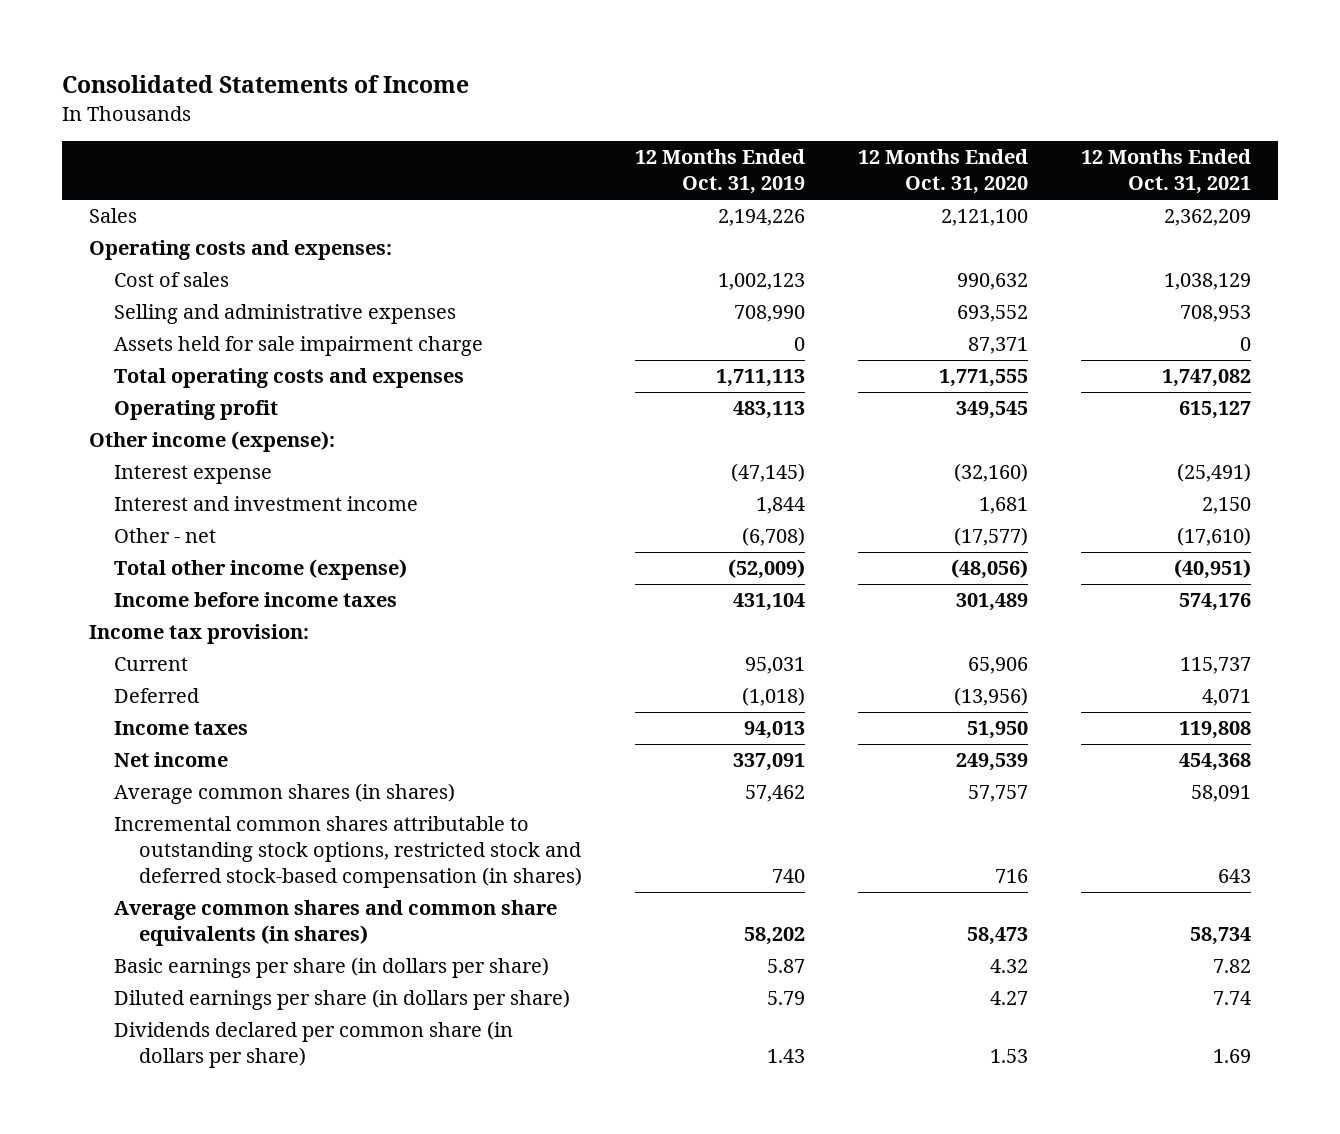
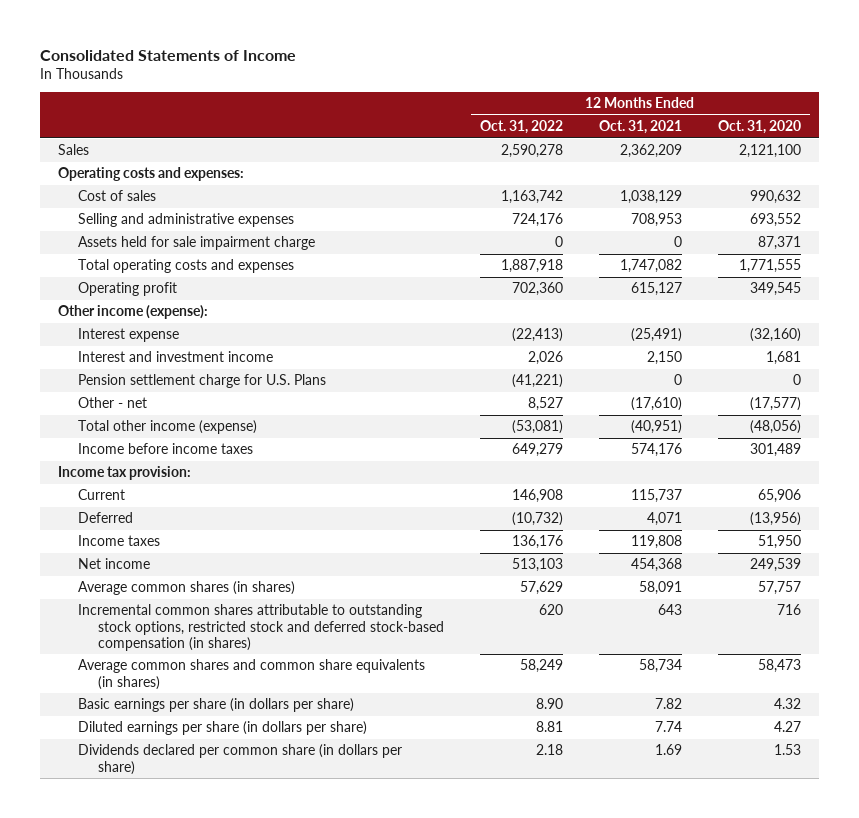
- | 12 Months Ended Oct. 31, 2019 | 12 Months Ended Oct. 31, 2020 | 12 Months Ended Oct. 31, 2021
+ | 12 Months Ended Oct. 31, 2022 | 12 Months Ended Oct. 31, 2021 | 12 Months Ended Oct. 31, 2020
+ Pension settlement charge for U.S. Plans | (41,221) | 0 | 0

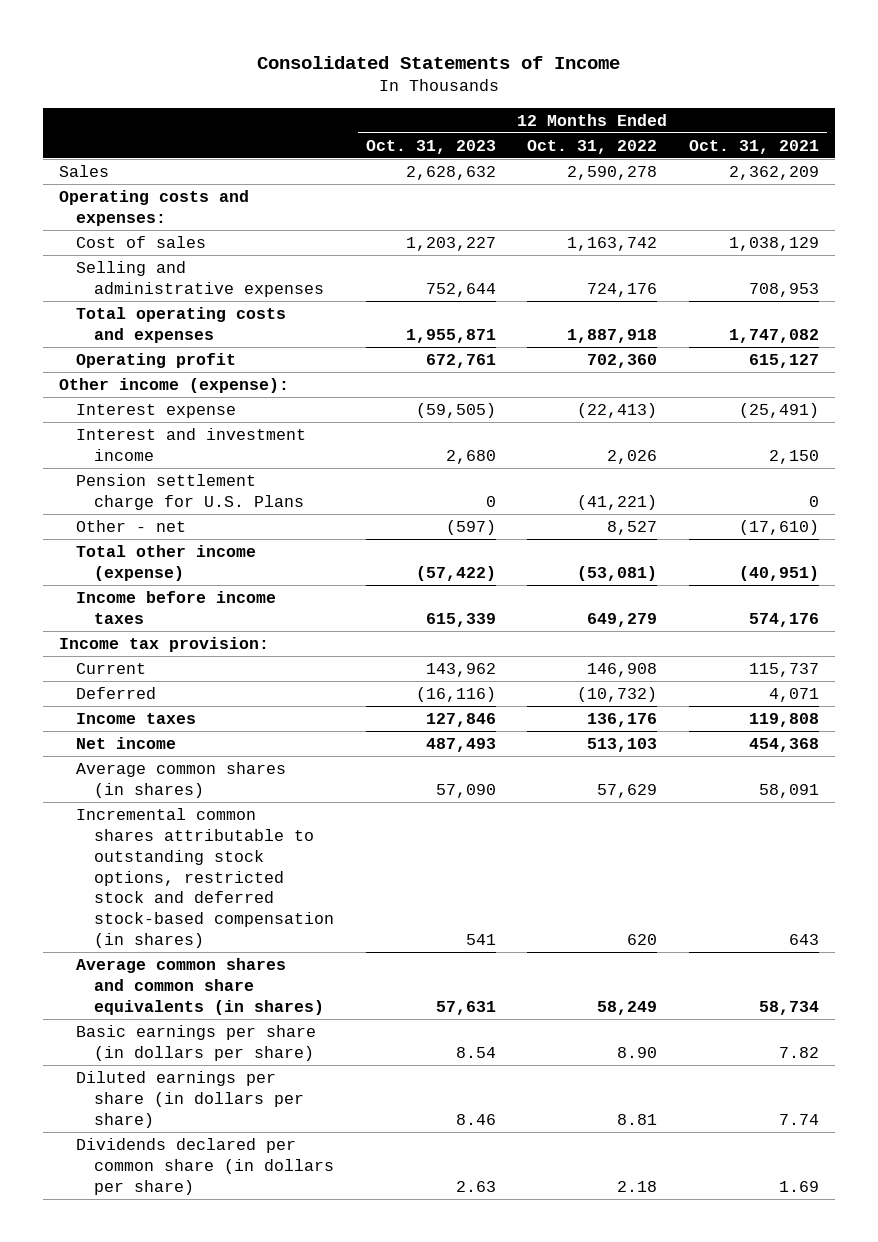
- | 12 Months Ended Oct. 31, 2022 | 12 Months Ended Oct. 31, 2021 | 12 Months Ended Oct. 31, 2020
+ | 12 Months Ended Oct. 31, 2023 | 12 Months Ended Oct. 31, 2022 | 12 Months Ended Oct. 31, 2021
- Assets held for sale impairment charge | 0 | 0 | 87,371

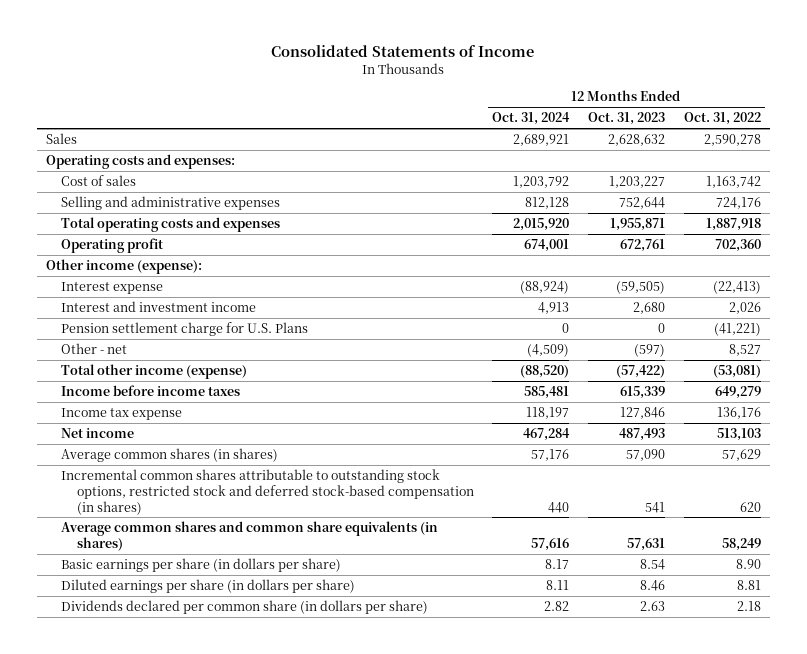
- | 12 Months Ended Oct. 31, 2023 | 12 Months Ended Oct. 31, 2022 | 12 Months Ended Oct. 31, 2021
+ | 12 Months Ended Oct. 31, 2024 | 12 Months Ended Oct. 31, 2023 | 12 Months Ended Oct. 31, 2022
- Income tax provision:
- Current | 143,962 | 146,908 | 115,737
- Deferred | (16,116) | (10,732) | 4,071
- Income taxes | 127,846 | 136,176 | 119,808
+ Income tax expense | 118,197 | 127,846 | 136,176

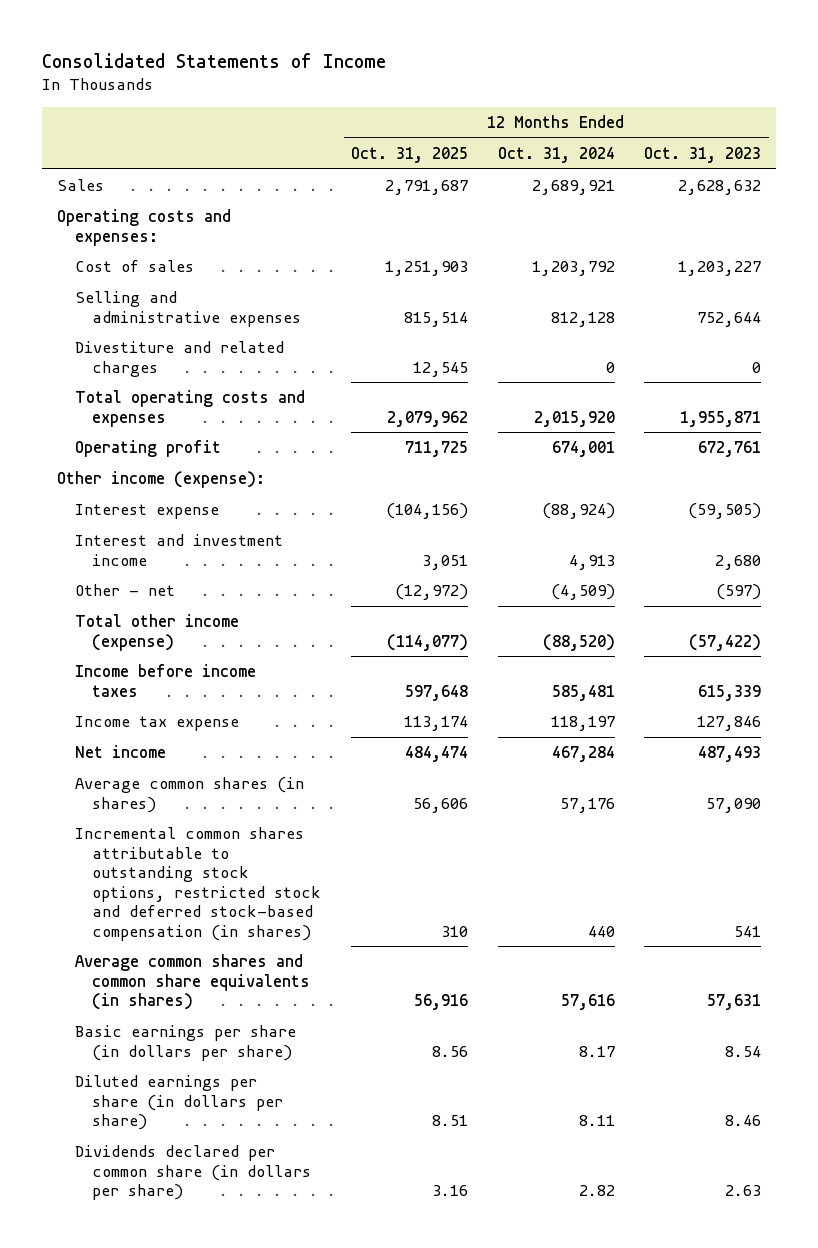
- | 12 Months Ended Oct. 31, 2024 | 12 Months Ended Oct. 31, 2023 | 12 Months Ended Oct. 31, 2022
+ | 12 Months Ended Oct. 31, 2025 | 12 Months Ended Oct. 31, 2024 | 12 Months Ended Oct. 31, 2023
+ Divestiture and related charges | 12,545 | 0 | 0
- Pension settlement charge for U.S. Plans | 0 | 0 | (41,221)

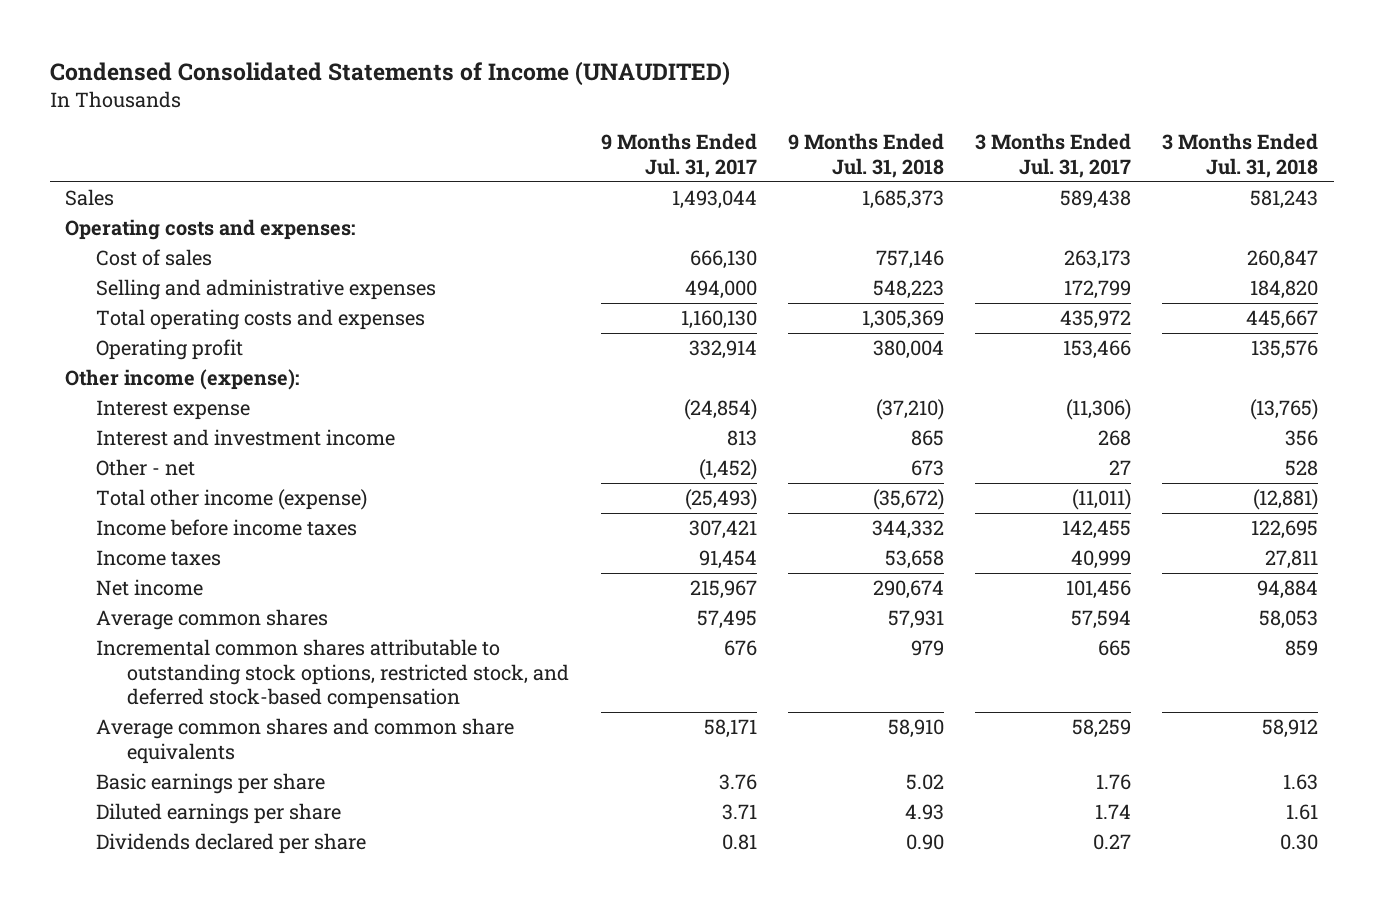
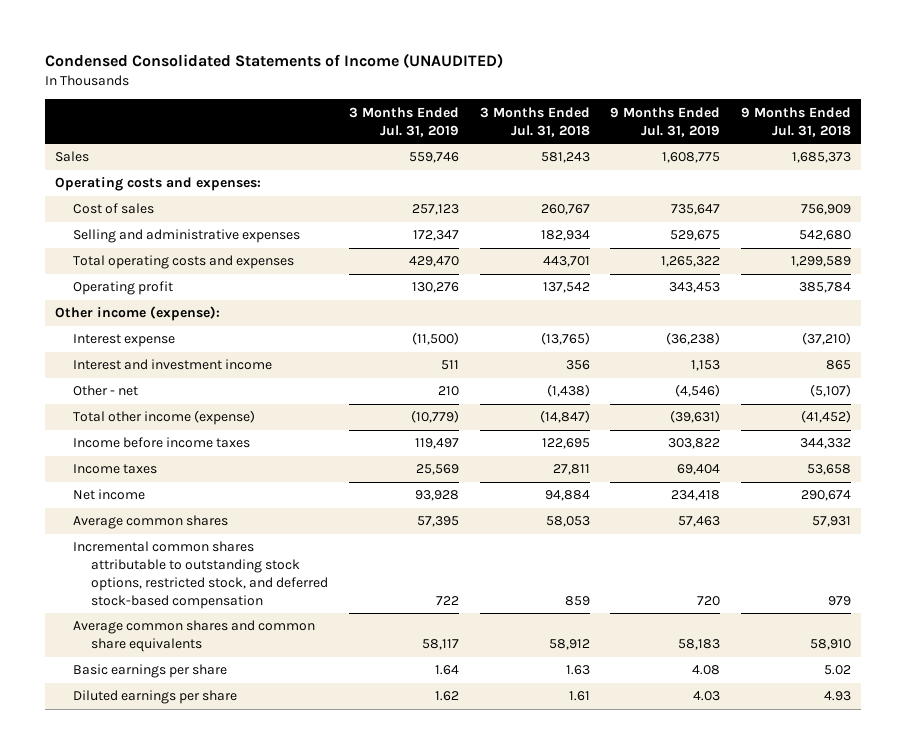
- | 9 Months Ended Jul. 31, 2017 | 9 Months Ended Jul. 31, 2018 | 3 Months Ended Jul. 31, 2017 | 3 Months Ended Jul. 31, 2018
+ | 3 Months Ended Jul. 31, 2019 | 3 Months Ended Jul. 31, 2018 | 9 Months Ended Jul. 31, 2019 | 9 Months Ended Jul. 31, 2018
- Cost of sales | 666,130 | 757,146 | 263,173 | 260,847
- Selling and administrative expenses | 494,000 | 548,223 | 172,799 | 184,820
- Total operating costs and expenses | 1,160,130 | 1,305,369 | 435,972 | 445,667
- Operating profit | 332,914 | 380,004 | 153,466 | 135,576
+ Cost of sales | 257,123 | 260,767 | 735,647 | 756,909
+ Selling and administrative expenses | 172,347 | 182,934 | 529,675 | 542,680
+ Total operating costs and expenses | 429,470 | 443,701 | 1,265,322 | 1,299,589
+ Operating profit | 130,276 | 137,542 | 343,453 | 385,784
- Other - net | (1,452) | 673 | 27 | 528
- Total other income (expense) | (25,493) | (35,672) | (11,011) | (12,881)
+ Other - net | 210 | (1,438) | (4,546) | (5,107)
+ Total other income (expense) | (10,779) | (14,847) | (39,631) | (41,452)
- Dividends declared per share | 0.81 | 0.90 | 0.27 | 0.30

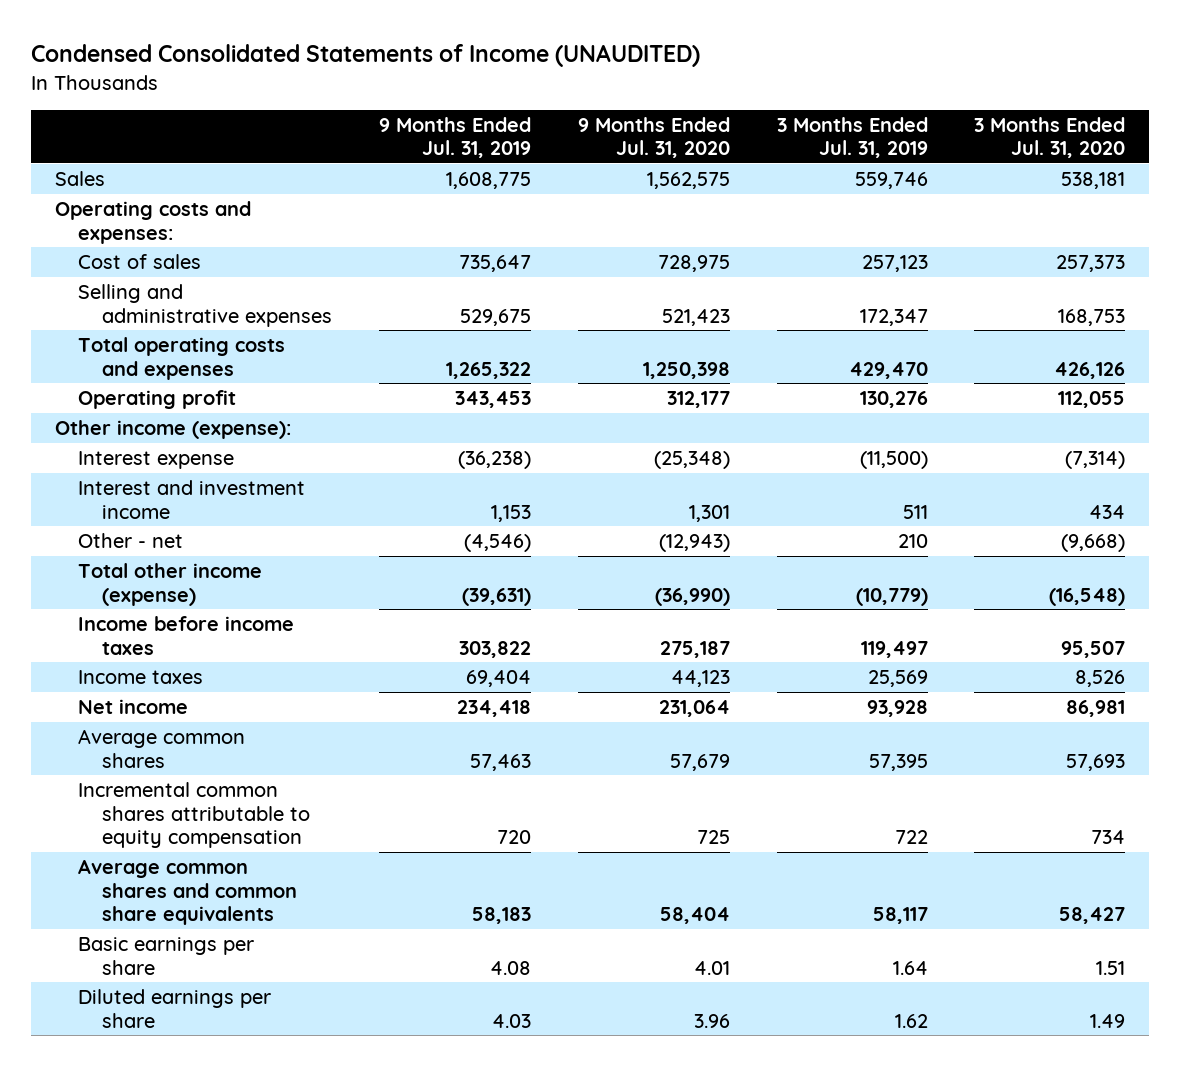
- | 3 Months Ended Jul. 31, 2019 | 3 Months Ended Jul. 31, 2018 | 9 Months Ended Jul. 31, 2019 | 9 Months Ended Jul. 31, 2018
+ | 9 Months Ended Jul. 31, 2019 | 9 Months Ended Jul. 31, 2020 | 3 Months Ended Jul. 31, 2019 | 3 Months Ended Jul. 31, 2020
- Incremental common shares attributable to outstanding stock options, restricted stock, and deferred stock-based compensation | 722 | 859 | 720 | 979
+ Incremental common shares attributable to equity compensation | 720 | 725 | 722 | 734

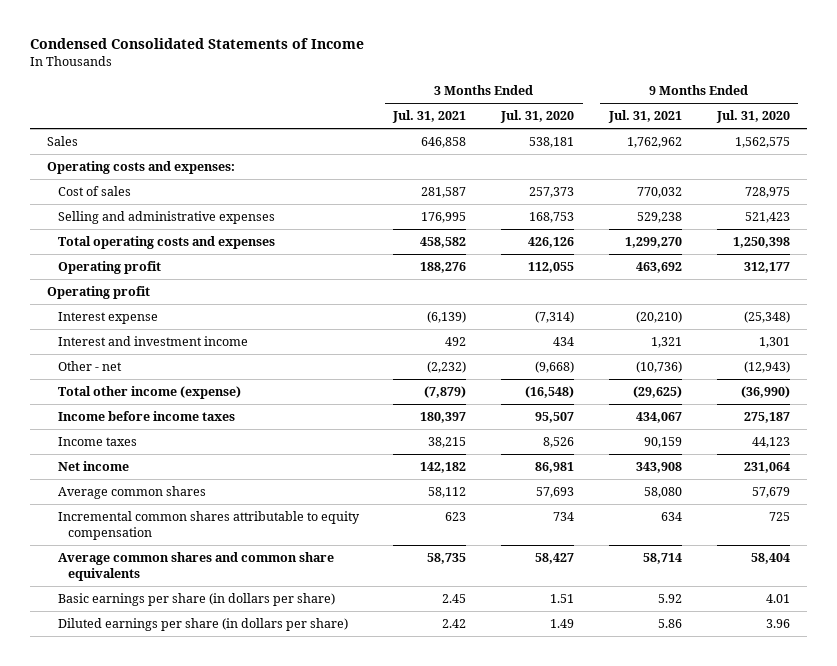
- Condensed Consolidated Statements of Income (UNAUDITED)
+ Condensed Consolidated Statements of Income
- | 9 Months Ended Jul. 31, 2019 | 9 Months Ended Jul. 31, 2020 | 3 Months Ended Jul. 31, 2019 | 3 Months Ended Jul. 31, 2020
+ | 3 Months Ended Jul. 31, 2021 | 3 Months Ended Jul. 31, 2020 | 9 Months Ended Jul. 31, 2021 | 9 Months Ended Jul. 31, 2020
- Other income (expense):
+ Operating profit
- Basic earnings per share | 4.08 | 4.01 | 1.64 | 1.51
- Diluted earnings per share | 4.03 | 3.96 | 1.62 | 1.49
+ Basic earnings per share (in dollars per share) | 2.45 | 1.51 | 5.92 | 4.01
+ Diluted earnings per share (in dollars per share) | 2.42 | 1.49 | 5.86 | 3.96

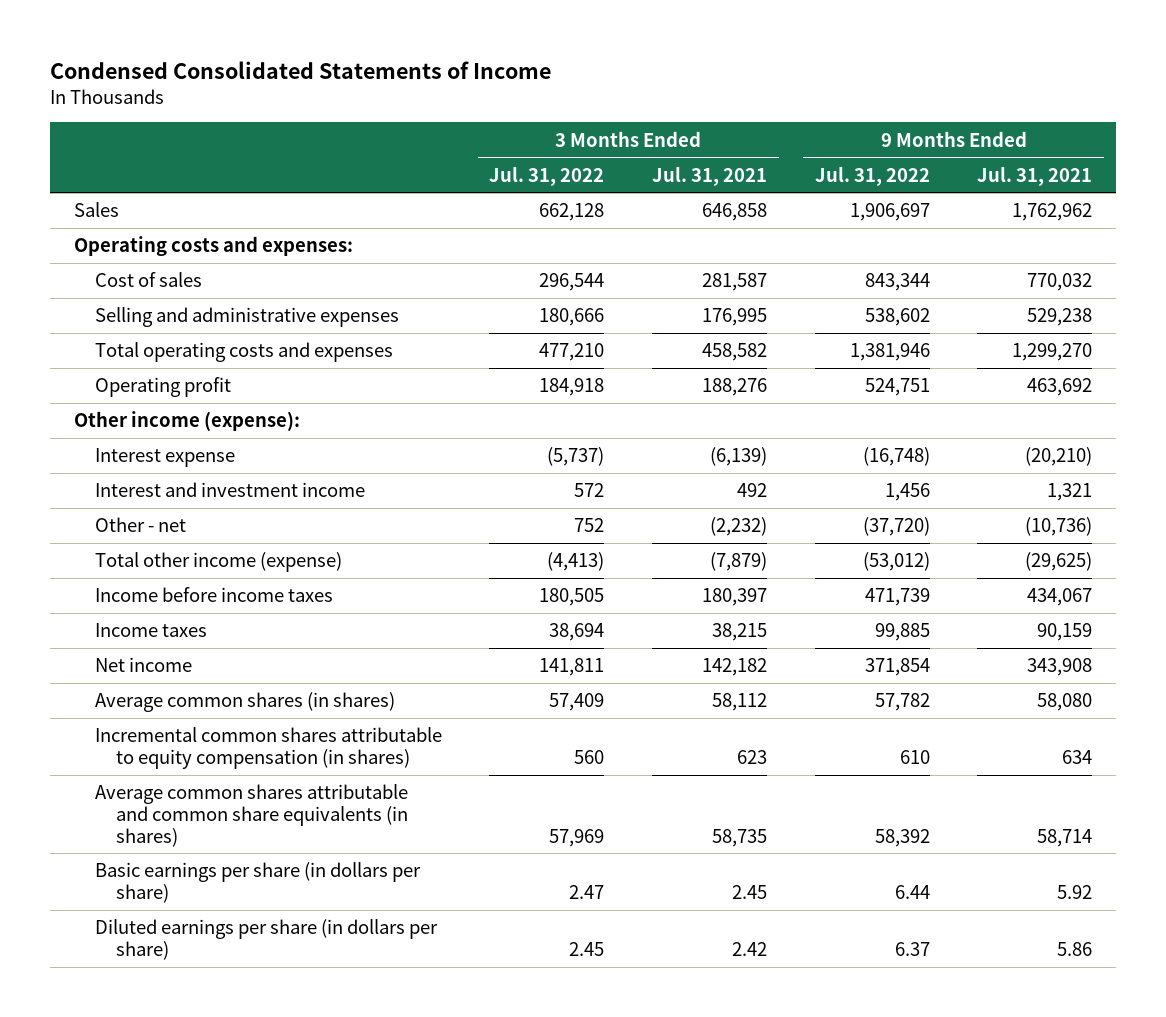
- | 3 Months Ended Jul. 31, 2021 | 3 Months Ended Jul. 31, 2020 | 9 Months Ended Jul. 31, 2021 | 9 Months Ended Jul. 31, 2020
+ | 3 Months Ended Jul. 31, 2022 | 3 Months Ended Jul. 31, 2021 | 9 Months Ended Jul. 31, 2022 | 9 Months Ended Jul. 31, 2021
- Operating profit
+ Other income (expense):
- Average common shares | 58,112 | 57,693 | 58,080 | 57,679
- Incremental common shares attributable to equity compensation | 623 | 734 | 634 | 725
- Average common shares and common share equivalents | 58,735 | 58,427 | 58,714 | 58,404
+ Average common shares (in shares) | 57,409 | 58,112 | 57,782 | 58,080
+ Incremental common shares attributable to equity compensation (in shares) | 560 | 623 | 610 | 634
+ Average common shares attributable and common share equivalents (in shares) | 57,969 | 58,735 | 58,392 | 58,714

